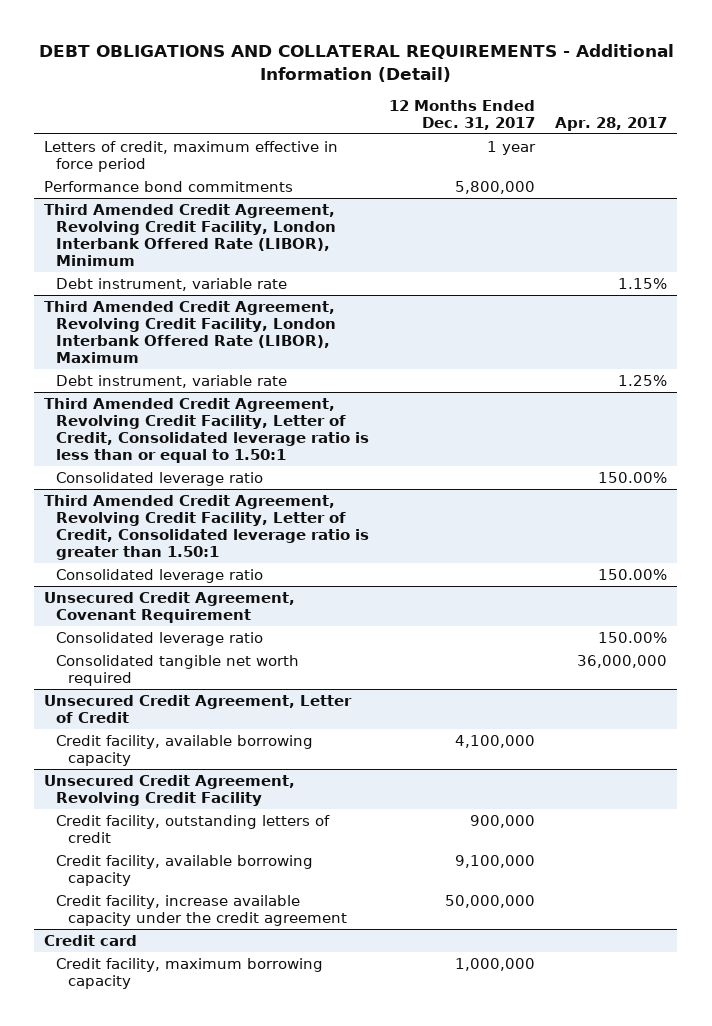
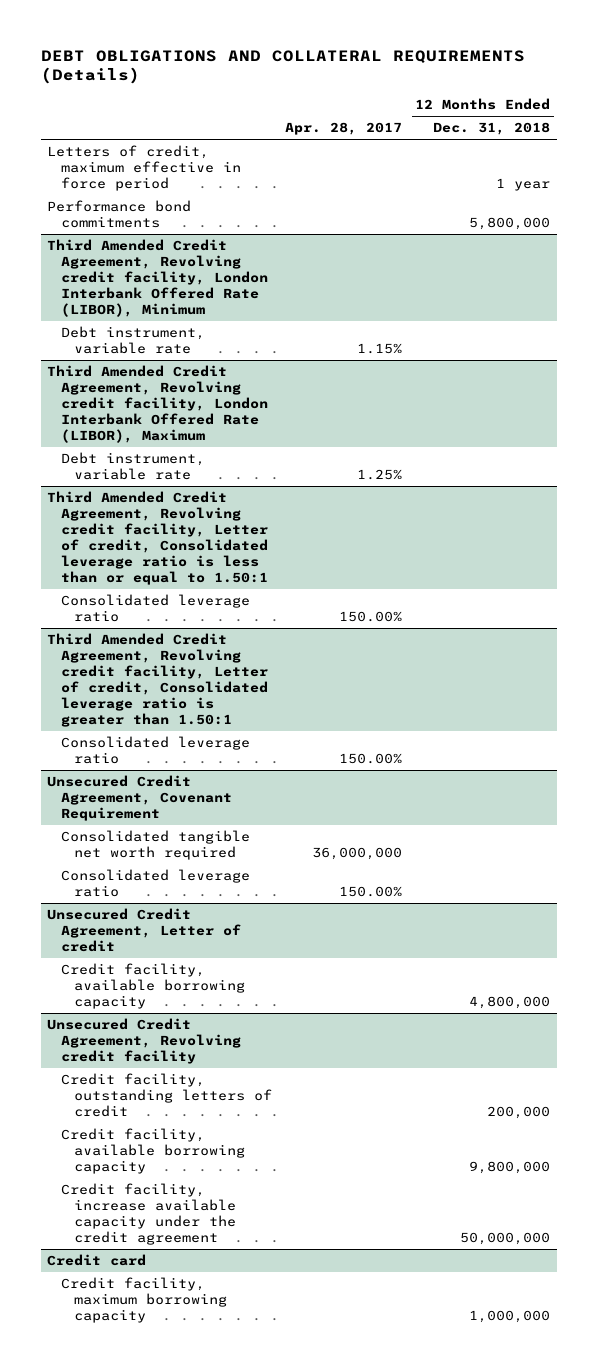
- DEBT OBLIGATIONS AND COLLATERAL REQUIREMENTS - Additional Information (Detail)
+ DEBT OBLIGATIONS AND COLLATERAL REQUIREMENTS (Details)
- | 12 Months Ended Dec. 31, 2017 | Apr. 28, 2017
+ | Apr. 28, 2017 | 12 Months Ended Dec. 31, 2018
- Third Amended Credit Agreement, Revolving Credit Facility, London Interbank Offered Rate (LIBOR), Minimum
+ Third Amended Credit Agreement, Revolving credit facility, London Interbank Offered Rate (LIBOR), Minimum
- Third Amended Credit Agreement, Revolving Credit Facility, London Interbank Offered Rate (LIBOR), Maximum
+ Third Amended Credit Agreement, Revolving credit facility, London Interbank Offered Rate (LIBOR), Maximum
- Third Amended Credit Agreement, Revolving Credit Facility, Letter of Credit, Consolidated leverage ratio is less than or equal to 1.50:1
+ Third Amended Credit Agreement, Revolving credit facility, Letter of credit, Consolidated leverage ratio is less than or equal to 1.50:1
- Third Amended Credit Agreement, Revolving Credit Facility, Letter of Credit, Consolidated leverage ratio is greater than 1.50:1
+ Third Amended Credit Agreement, Revolving credit facility, Letter of credit, Consolidated leverage ratio is greater than 1.50:1
- Unsecured Credit Agreement, Letter of Credit
@ Unsecured Credit Agreement, Covenant Requirement
moved down: Consolidated leverage ratio | 150.00% |
+ Unsecured Credit Agreement, Letter of credit
- Unsecured Credit Agreement, Revolving Credit Facility
+ Unsecured Credit Agreement, Revolving credit facility

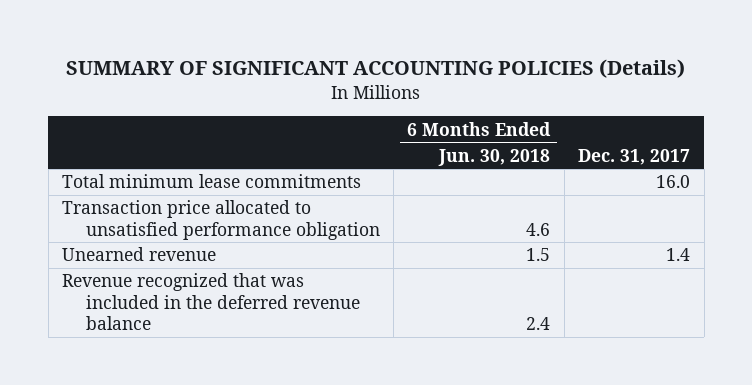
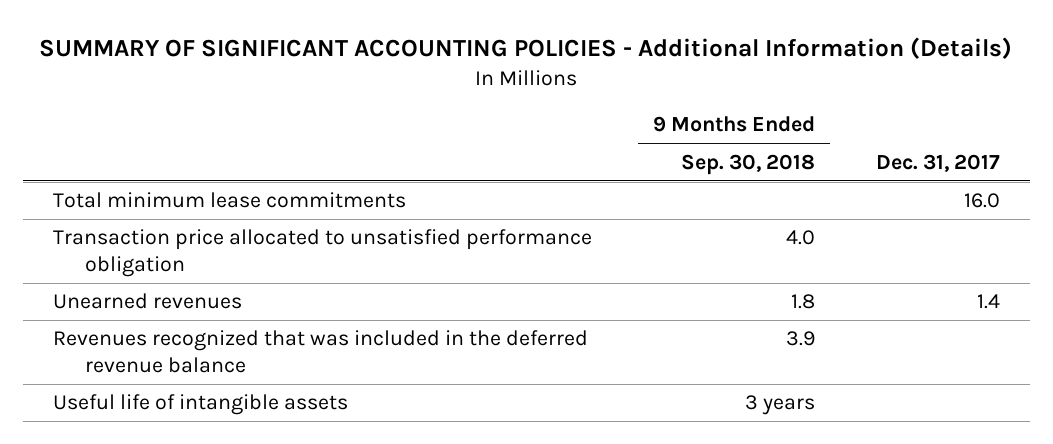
- SUMMARY OF SIGNIFICANT ACCOUNTING POLICIES (Details)
+ SUMMARY OF SIGNIFICANT ACCOUNTING POLICIES - Additional Information (Details)
- | 6 Months Ended Jun. 30, 2018 | Dec. 31, 2017
+ | 9 Months Ended Sep. 30, 2018 | Dec. 31, 2017
- Unearned revenue | 1.5 | 1.4
- Revenue recognized that was included in the deferred revenue balance | 2.4 |
+ Unearned revenues | 1.8 | 1.4
+ Revenues recognized that was included in the deferred revenue balance | 3.9 |
+ Useful life of intangible assets | 3 years |

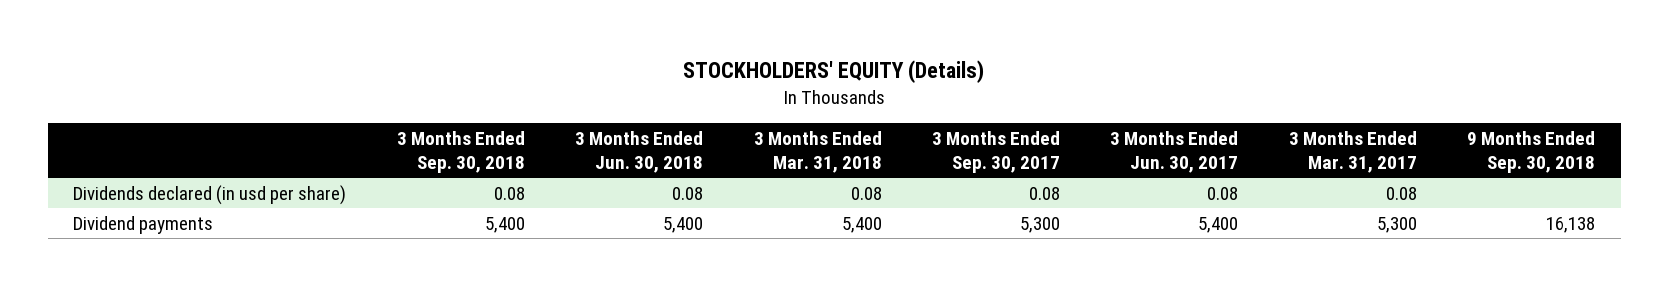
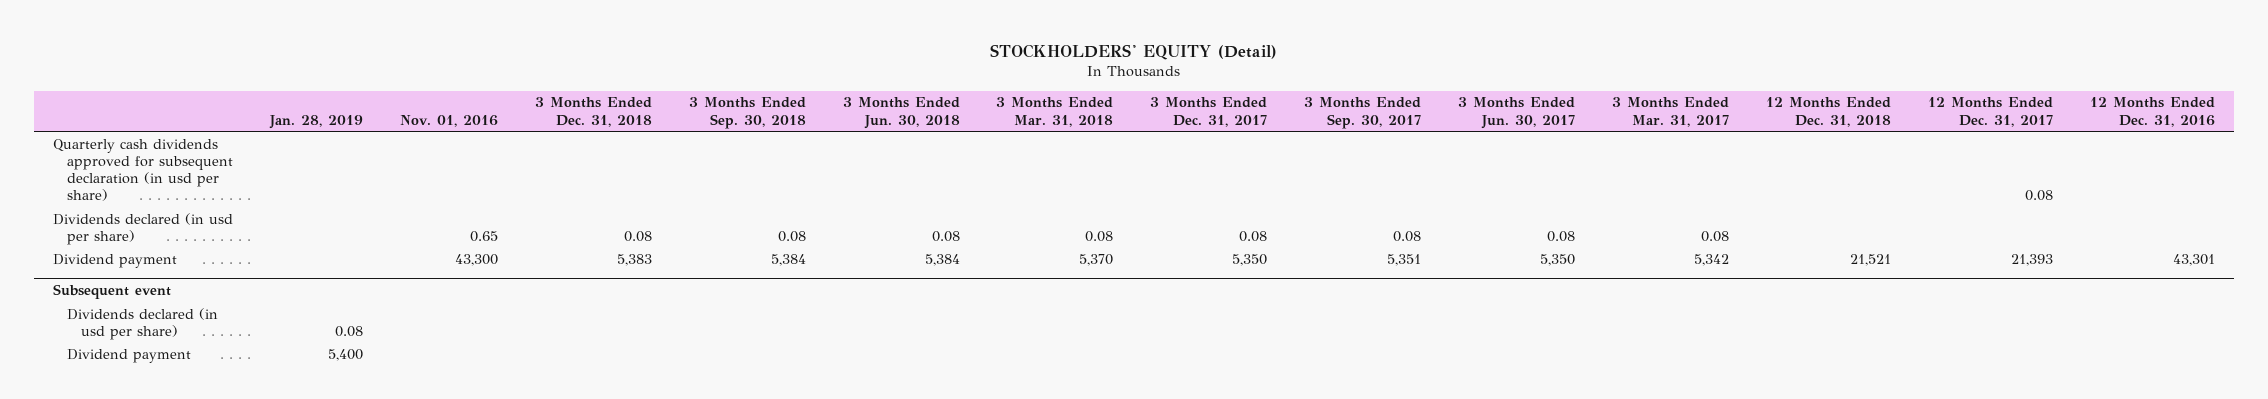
- STOCKHOLDERS' EQUITY (Details)
+ STOCKHOLDERS' EQUITY (Detail)
- | 3 Months Ended Sep. 30, 2018 | 3 Months Ended Jun. 30, 2018 | 3 Months Ended Mar. 31, 2018 | 3 Months Ended Sep. 30, 2017 | 3 Months Ended Jun. 30, 2017 | 3 Months Ended Mar. 31, 2017 | 9 Months Ended Sep. 30, 2018
+ | Jan. 28, 2019 | Nov. 01, 2016 | 3 Months Ended Dec. 31, 2018 | 3 Months Ended Sep. 30, 2018 | 3 Months Ended Jun. 30, 2018 | 3 Months Ended Mar. 31, 2018 | 3 Months Ended Dec. 31, 2017 | 3 Months Ended Sep. 30, 2017 | 3 Months Ended Jun. 30, 2017 | 3 Months Ended Mar. 31, 2017 | 12 Months Ended Dec. 31, 2018 | 12 Months Ended Dec. 31, 2017 | 12 Months Ended Dec. 31, 2016
+ Quarterly cash dividends approved for subsequent declaration (in usd per share) | | | | | | | | | | | | 0.08 |
- Dividend payments | 5,400 | 5,400 | 5,400 | 5,300 | 5,400 | 5,300 | 16,138
+ Dividend payment | | 43,300 | 5,383 | 5,384 | 5,384 | 5,370 | 5,350 | 5,351 | 5,350 | 5,342 | 21,521 | 21,393 | 43,301
+ Subsequent event
+ Dividends declared (in usd per share) | 0.08 | | | | | | | | | | | |
+ Dividend payment | 5,400 | | | | | | | | | | | |

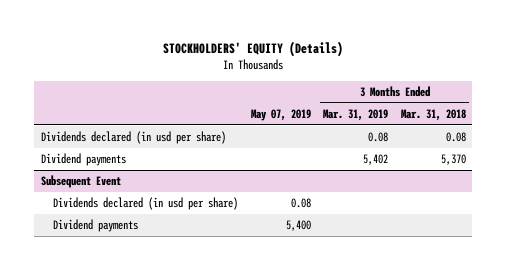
- STOCKHOLDERS' EQUITY (Detail)
+ STOCKHOLDERS' EQUITY (Details)
- | Jan. 28, 2019 | Nov. 01, 2016 | 3 Months Ended Dec. 31, 2018 | 3 Months Ended Sep. 30, 2018 | 3 Months Ended Jun. 30, 2018 | 3 Months Ended Mar. 31, 2018 | 3 Months Ended Dec. 31, 2017 | 3 Months Ended Sep. 30, 2017 | 3 Months Ended Jun. 30, 2017 | 3 Months Ended Mar. 31, 2017 | 12 Months Ended Dec. 31, 2018 | 12 Months Ended Dec. 31, 2017 | 12 Months Ended Dec. 31, 2016
+ | May 07, 2019 | 3 Months Ended Mar. 31, 2019 | 3 Months Ended Mar. 31, 2018
- Quarterly cash dividends approved for subsequent declaration (in usd per share) | | | | | | | | | | | | 0.08 |
- Dividend payment | | 43,300 | 5,383 | 5,384 | 5,384 | 5,370 | 5,350 | 5,351 | 5,350 | 5,342 | 21,521 | 21,393 | 43,301
- Subsequent event
+ Dividend payments | | 5,402 | 5,370
+ Subsequent Event
- Dividend payment | 5,400 | | | | | | | | | | | |
+ Dividend payments | 5,400 | |

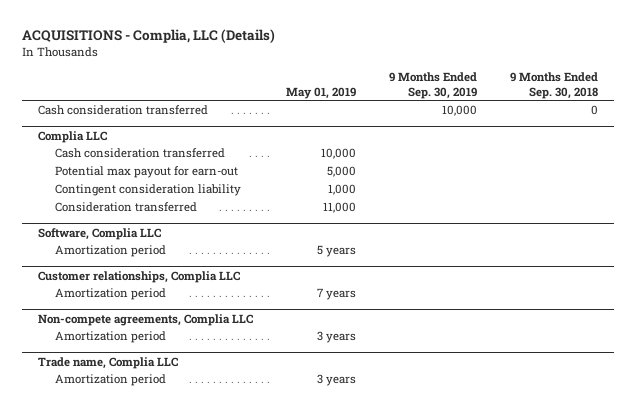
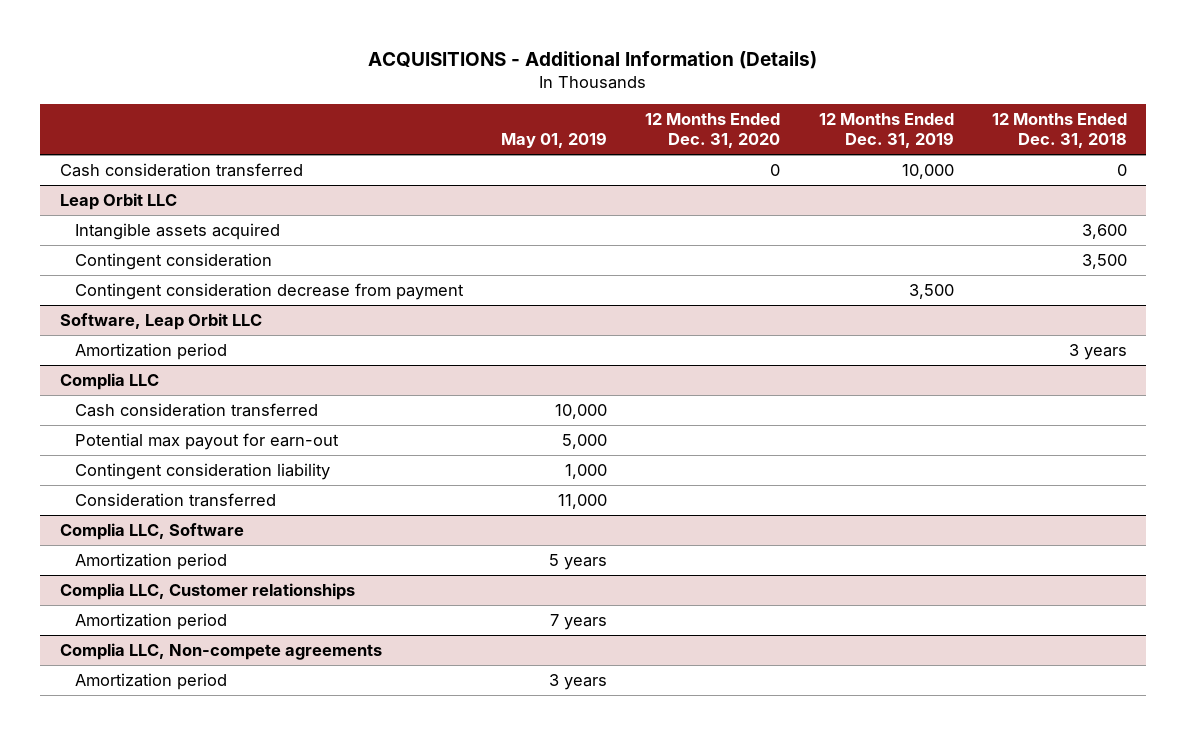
- ACQUISITIONS - Complia, LLC (Details)
+ ACQUISITIONS - Additional Information (Details)
- | May 01, 2019 | 9 Months Ended Sep. 30, 2019 | 9 Months Ended Sep. 30, 2018
+ | May 01, 2019 | 12 Months Ended Dec. 31, 2020 | 12 Months Ended Dec. 31, 2019 | 12 Months Ended Dec. 31, 2018
+ Leap Orbit LLC
+ Intangible assets acquired | | | | 3,600
+ Contingent consideration | | | | 3,500
+ Contingent consideration decrease from payment | | | 3,500 |
+ Software, Leap Orbit LLC
+ Amortization period | | | | 3 years
- Software, Complia LLC
+ Complia LLC, Software
- Customer relationships, Complia LLC
+ Complia LLC, Customer relationships
- Non-compete agreements, Complia LLC
+ Complia LLC, Non-compete agreements
- Trade name, Complia LLC
- Amortization period | 3 years | |

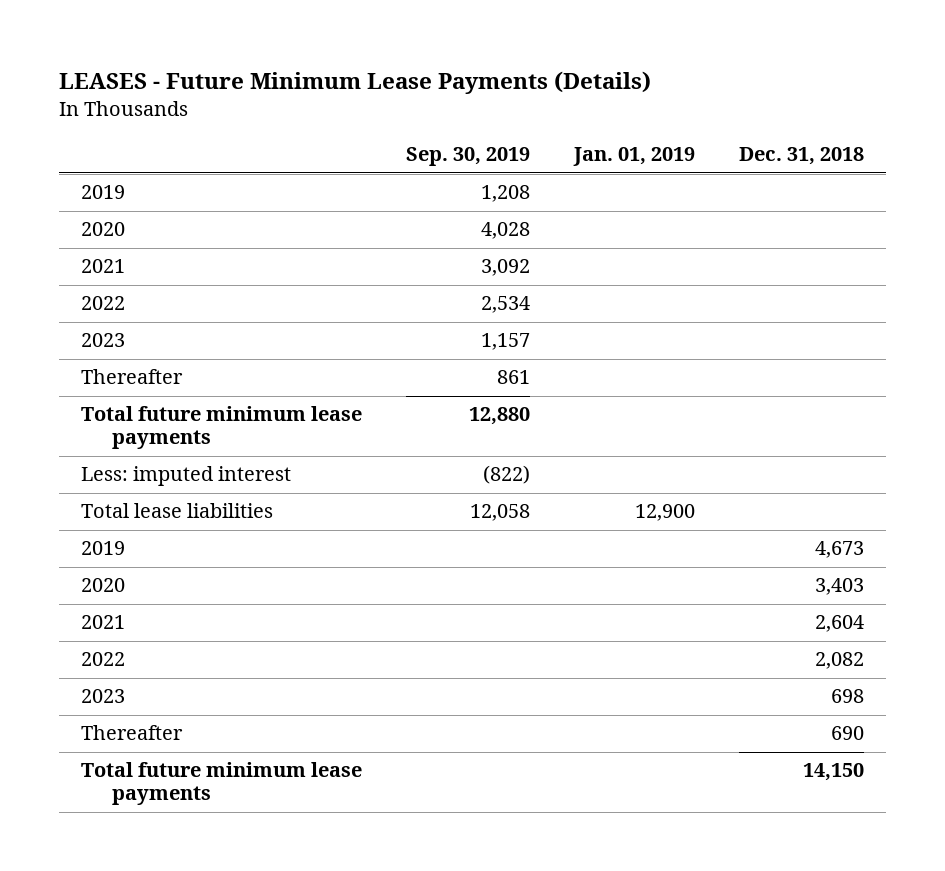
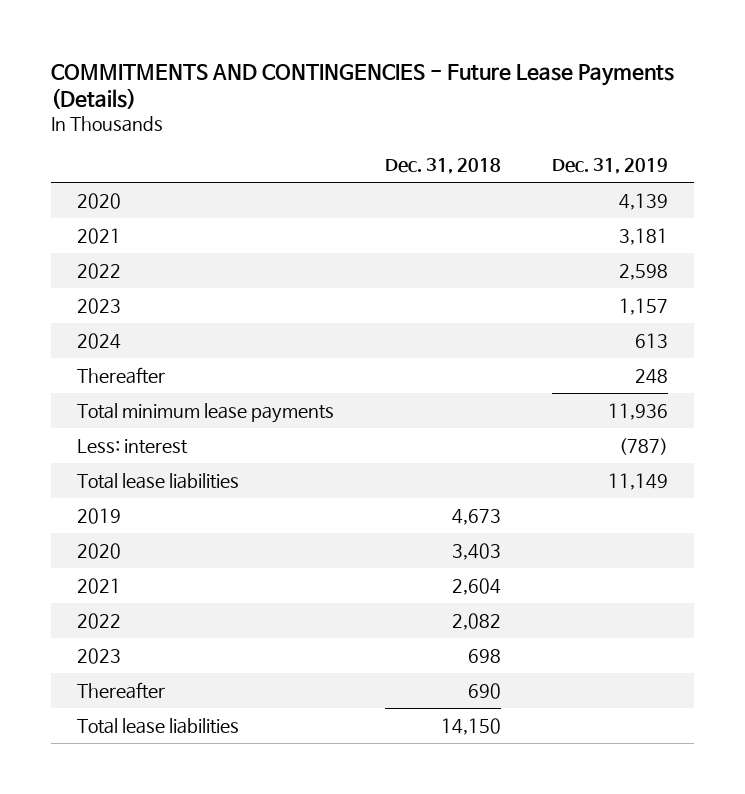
- LEASES - Future Minimum Lease Payments (Details)
+ COMMITMENTS AND CONTINGENCIES - Future Lease Payments (Details)
- | Sep. 30, 2019 | Jan. 01, 2019 | Dec. 31, 2018
+ | Dec. 31, 2018 | Dec. 31, 2019
- 2019 | 1,208 | |
+ 2024 | | 613
- Total future minimum lease payments | 12,880 | |
- Less: imputed interest | (822) | |
+ Total minimum lease payments | | 11,936
+ Less: interest | | (787)
- Total future minimum lease payments | | | 14,150
+ Total lease liabilities | 14,150 |

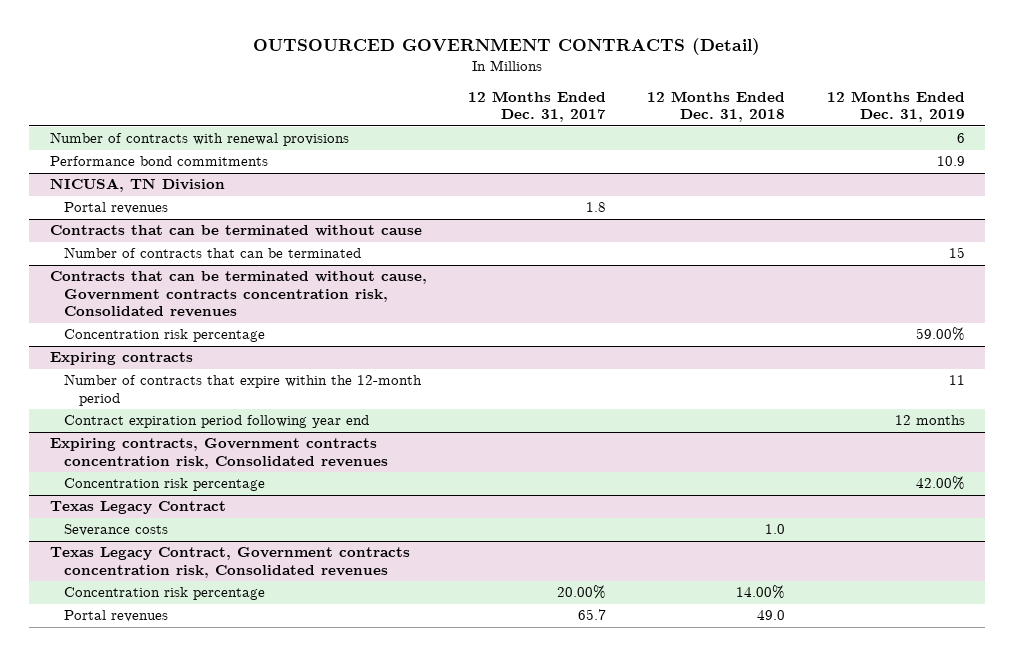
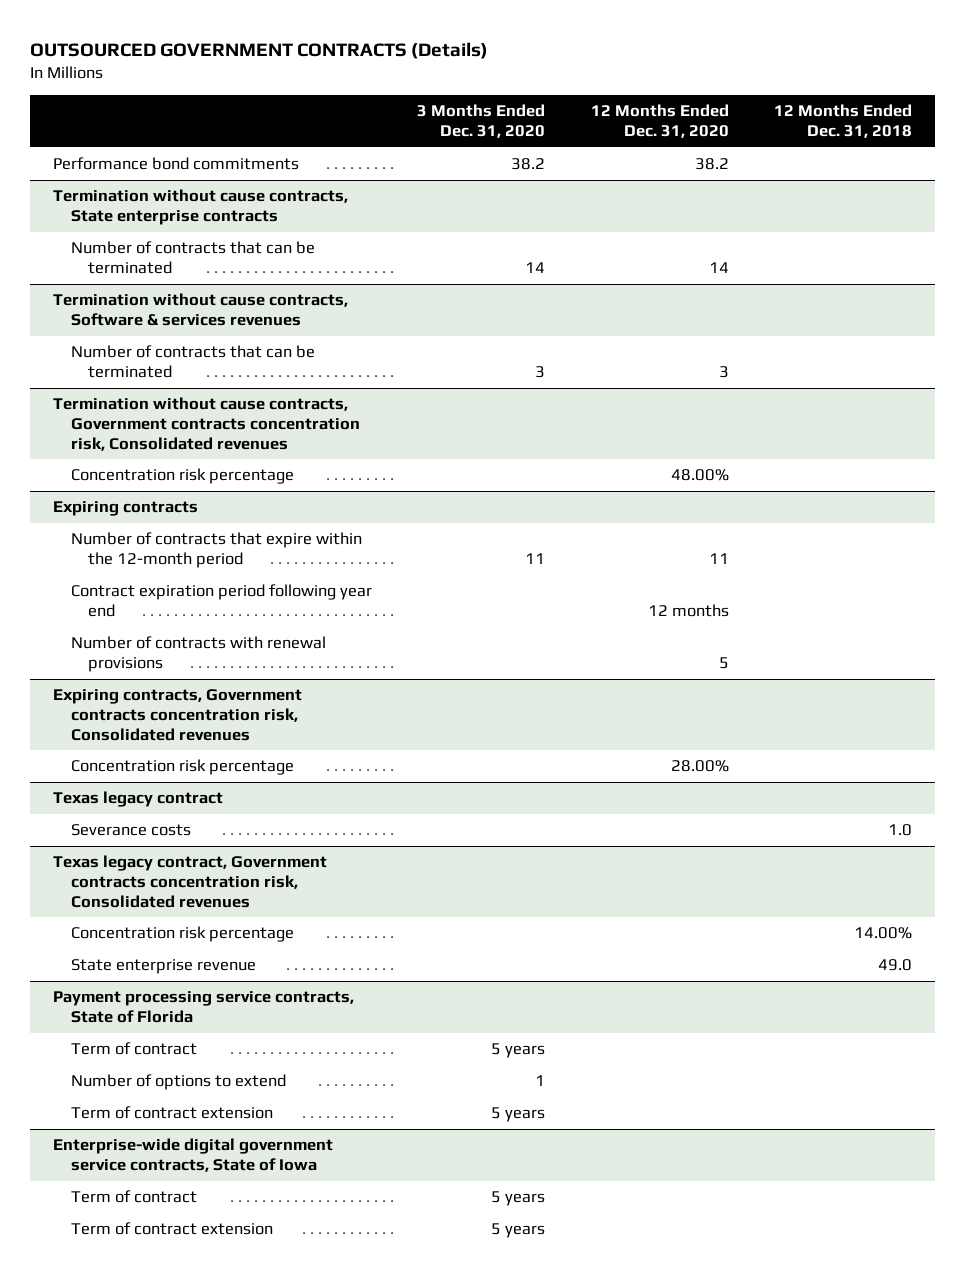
- OUTSOURCED GOVERNMENT CONTRACTS (Detail)
+ OUTSOURCED GOVERNMENT CONTRACTS (Details)
- | 12 Months Ended Dec. 31, 2017 | 12 Months Ended Dec. 31, 2018 | 12 Months Ended Dec. 31, 2019
+ | 3 Months Ended Dec. 31, 2020 | 12 Months Ended Dec. 31, 2020 | 12 Months Ended Dec. 31, 2018
- Number of contracts with renewal provisions | | | 6
- NICUSA, TN Division
- Portal revenues | 1.8 | |
- Contracts that can be terminated without cause
- Number of contracts that can be terminated | | | 15
- Contracts that can be terminated without cause, Government contracts concentration risk, Consolidated revenues
+ Termination without cause contracts, State enterprise contracts
+ Number of contracts that can be terminated | 14 | 14 |
+ Termination without cause contracts, Software & services revenues
+ Number of contracts that can be terminated | 3 | 3 |
+ Termination without cause contracts, Government contracts concentration risk, Consolidated revenues
@ Expiring contracts
+ Number of contracts with renewal provisions | | 5 |
- Texas Legacy Contract
+ Texas legacy contract
- Texas Legacy Contract, Government contracts concentration risk, Consolidated revenues
+ Texas legacy contract, Government contracts concentration risk, Consolidated revenues
- Portal revenues | 65.7 | 49.0 |
+ State enterprise revenue | | | 49.0
+ Payment processing service contracts, State of Florida
+ Term of contract | 5 years | |
+ Number of options to extend | 1 | |
+ Term of contract extension | 5 years | |
+ Enterprise-wide digital government service contracts, State of Iowa
+ Term of contract | 5 years | |
+ Term of contract extension | 5 years | |

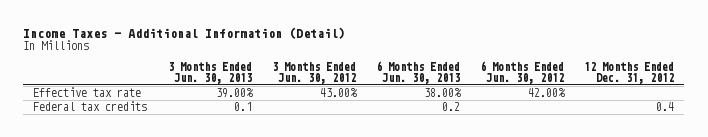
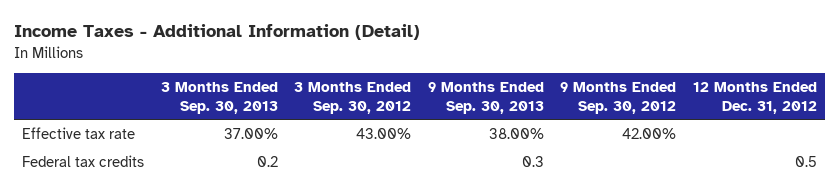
- | 3 Months Ended Jun. 30, 2013 | 3 Months Ended Jun. 30, 2012 | 6 Months Ended Jun. 30, 2013 | 6 Months Ended Jun. 30, 2012 | 12 Months Ended Dec. 31, 2012
+ | 3 Months Ended Sep. 30, 2013 | 3 Months Ended Sep. 30, 2012 | 9 Months Ended Sep. 30, 2013 | 9 Months Ended Sep. 30, 2012 | 12 Months Ended Dec. 31, 2012
- Federal tax credits | 0.1 | | 0.2 | | 0.4
+ Federal tax credits | 0.2 | | 0.3 | | 0.5

